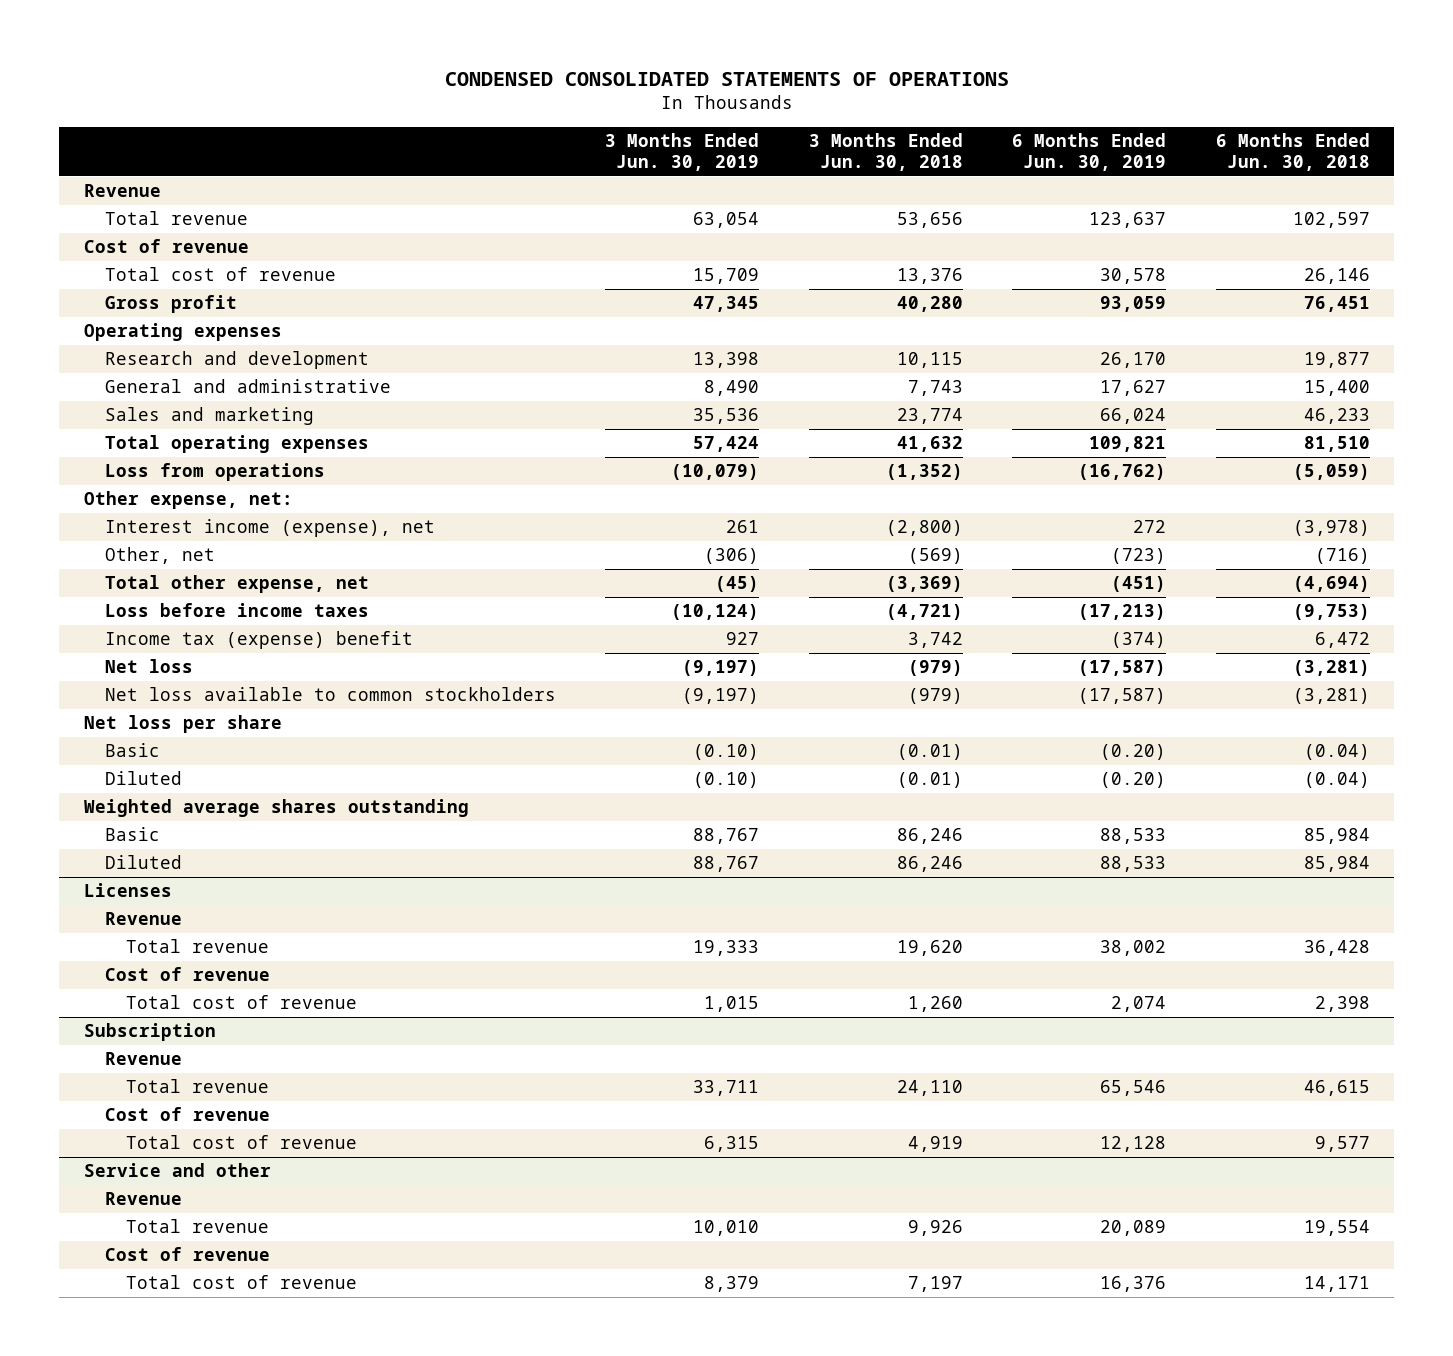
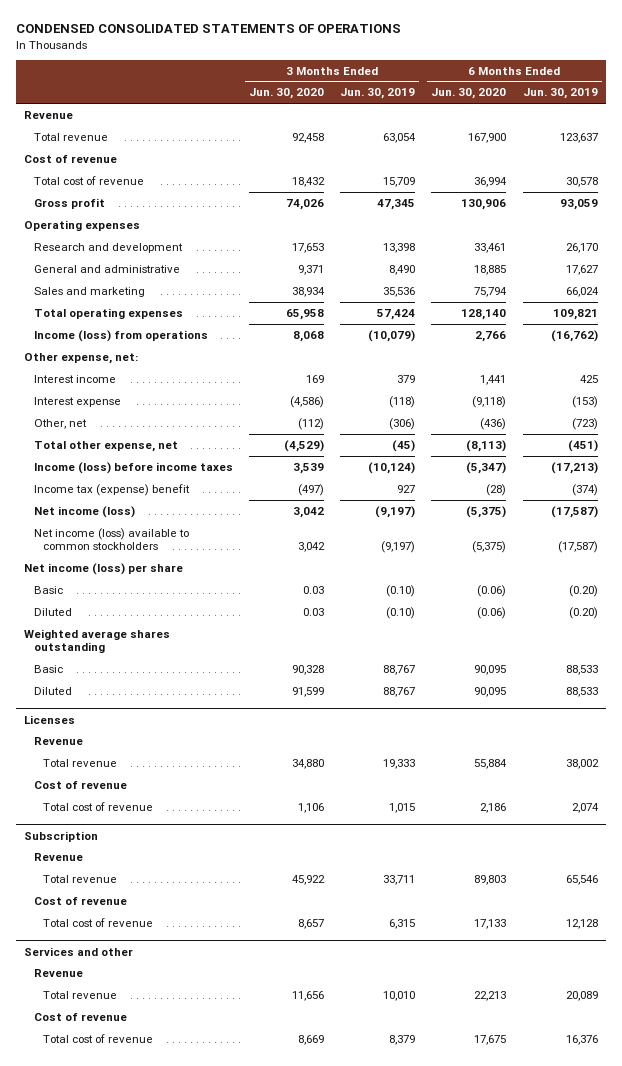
- | 3 Months Ended Jun. 30, 2019 | 3 Months Ended Jun. 30, 2018 | 6 Months Ended Jun. 30, 2019 | 6 Months Ended Jun. 30, 2018
+ | 3 Months Ended Jun. 30, 2020 | 3 Months Ended Jun. 30, 2019 | 6 Months Ended Jun. 30, 2020 | 6 Months Ended Jun. 30, 2019
- Loss from operations | (10,079) | (1,352) | (16,762) | (5,059)
+ Income (loss) from operations | 8,068 | (10,079) | 2,766 | (16,762)
- Interest income (expense), net | 261 | (2,800) | 272 | (3,978)
+ Interest income | 169 | 379 | 1,441 | 425
+ Interest expense | (4,586) | (118) | (9,118) | (153)
- Loss before income taxes | (10,124) | (4,721) | (17,213) | (9,753)
+ Income (loss) before income taxes | 3,539 | (10,124) | (5,347) | (17,213)
- Net loss | (9,197) | (979) | (17,587) | (3,281)
- Net loss available to common stockholders | (9,197) | (979) | (17,587) | (3,281)
- Net loss per share
+ Net income (loss) | 3,042 | (9,197) | (5,375) | (17,587)
+ Net income (loss) available to common stockholders | 3,042 | (9,197) | (5,375) | (17,587)
+ Net income (loss) per share
- Service and other
+ Services and other

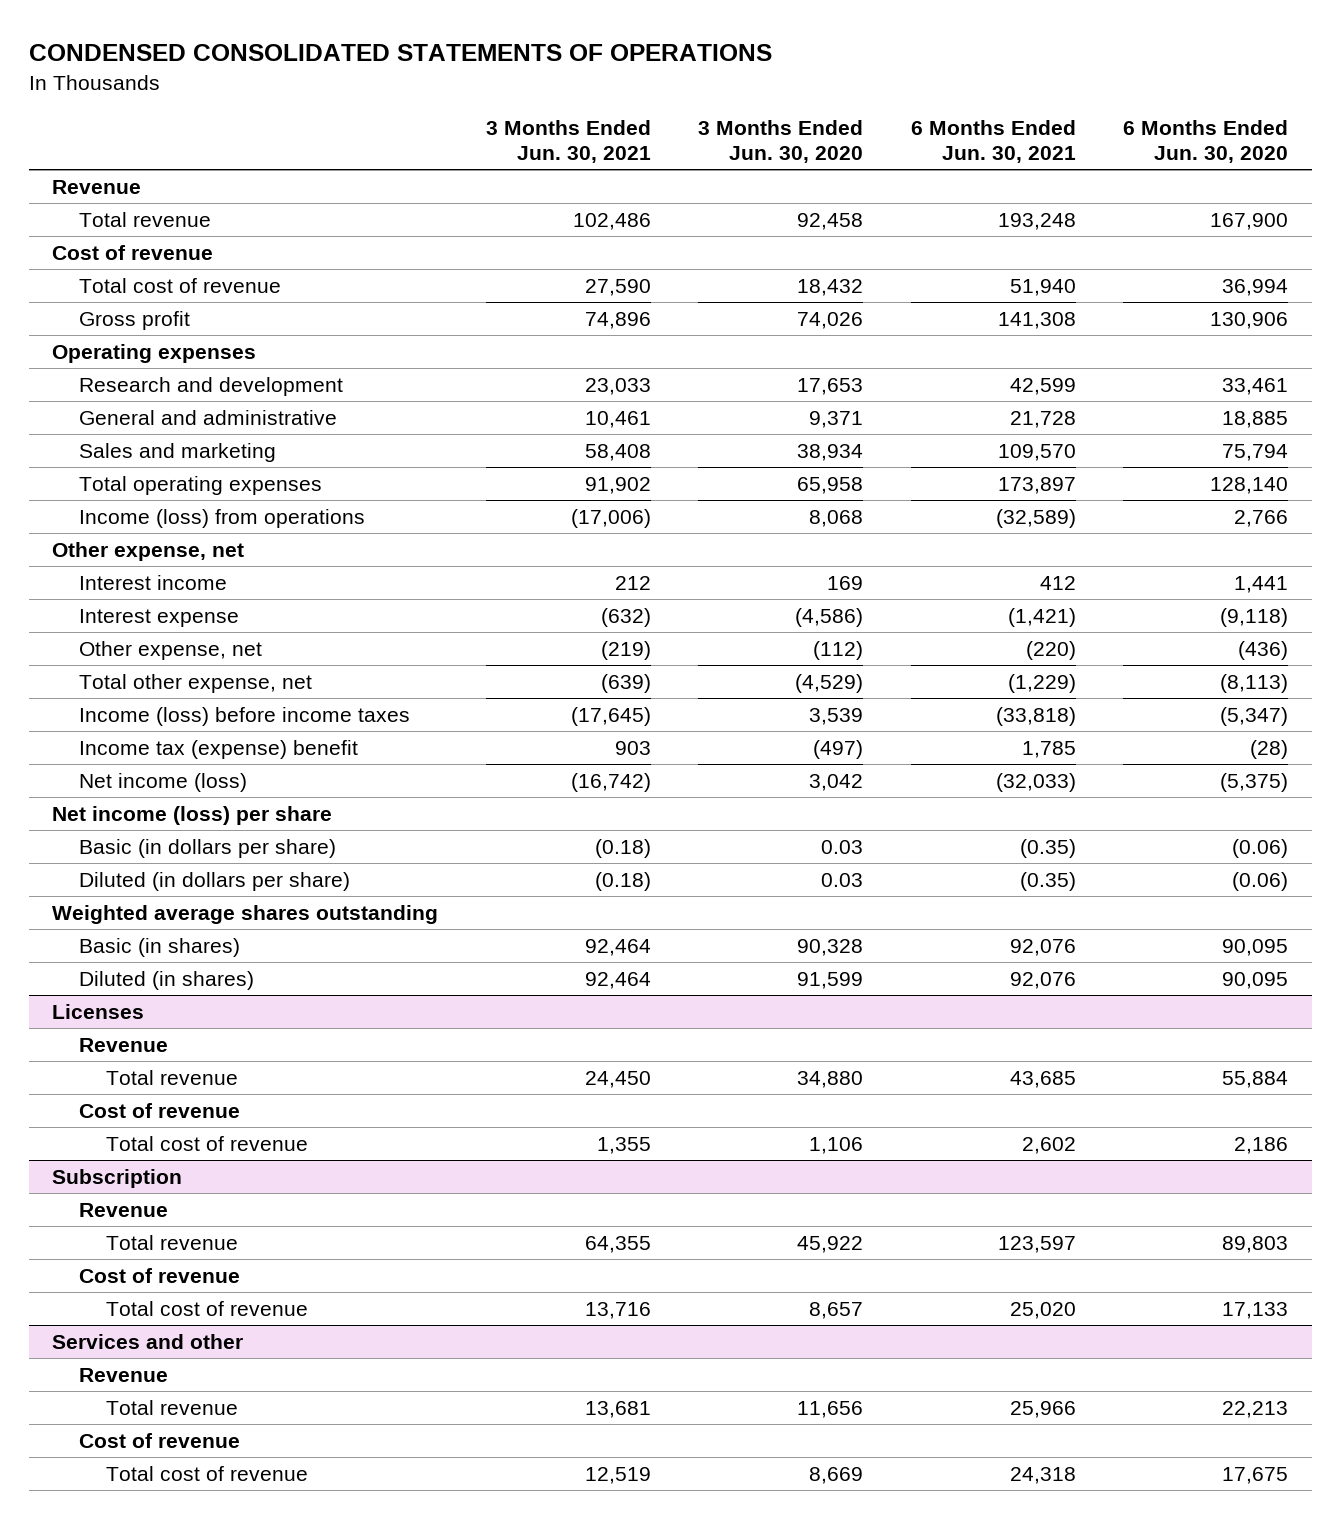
- | 3 Months Ended Jun. 30, 2020 | 3 Months Ended Jun. 30, 2019 | 6 Months Ended Jun. 30, 2020 | 6 Months Ended Jun. 30, 2019
+ | 3 Months Ended Jun. 30, 2021 | 3 Months Ended Jun. 30, 2020 | 6 Months Ended Jun. 30, 2021 | 6 Months Ended Jun. 30, 2020
- Other expense, net:
+ Other expense, net
- Other, net | (112) | (306) | (436) | (723)
+ Other expense, net | (219) | (112) | (220) | (436)
- Net income (loss) available to common stockholders | 3,042 | (9,197) | (5,375) | (17,587)
- Basic | 0.03 | (0.10) | (0.06) | (0.20)
- Diluted | 0.03 | (0.10) | (0.06) | (0.20)
+ Basic (in dollars per share) | (0.18) | 0.03 | (0.35) | (0.06)
+ Diluted (in dollars per share) | (0.18) | 0.03 | (0.35) | (0.06)
- Basic | 90,328 | 88,767 | 90,095 | 88,533
- Diluted | 91,599 | 88,767 | 90,095 | 88,533
+ Basic (in shares) | 92,464 | 90,328 | 92,076 | 90,095
+ Diluted (in shares) | 92,464 | 91,599 | 92,076 | 90,095

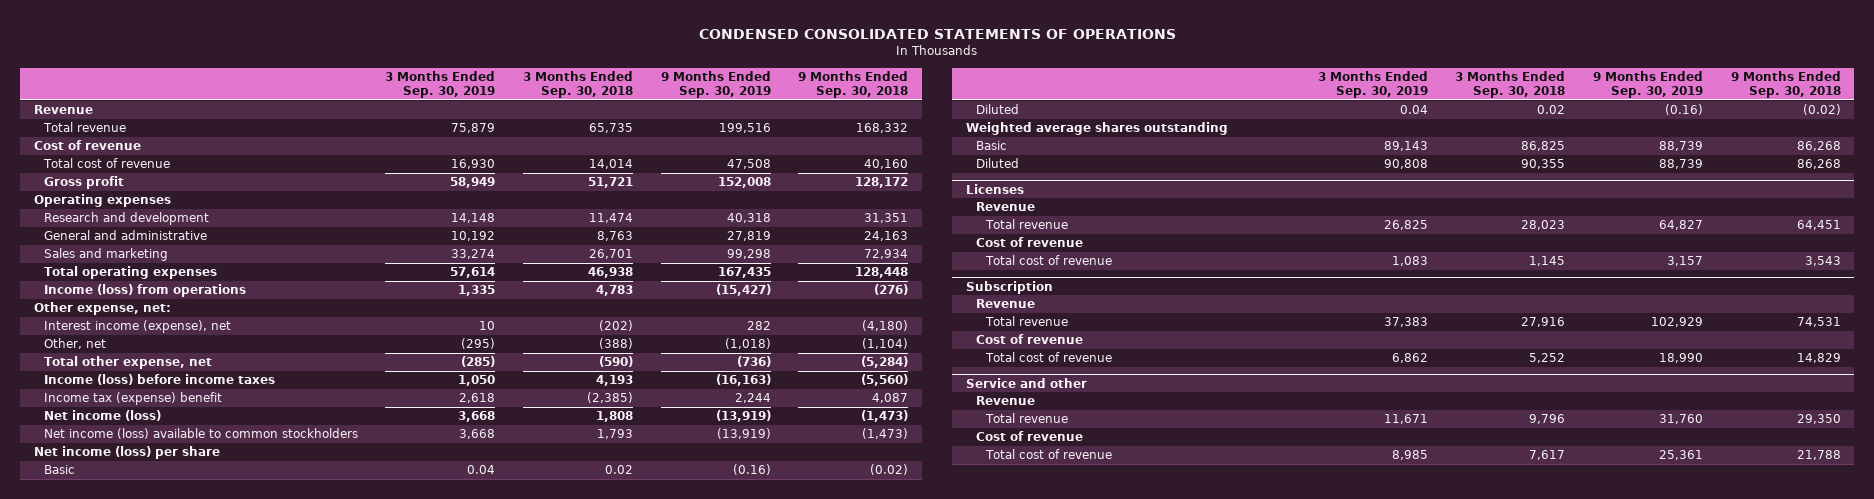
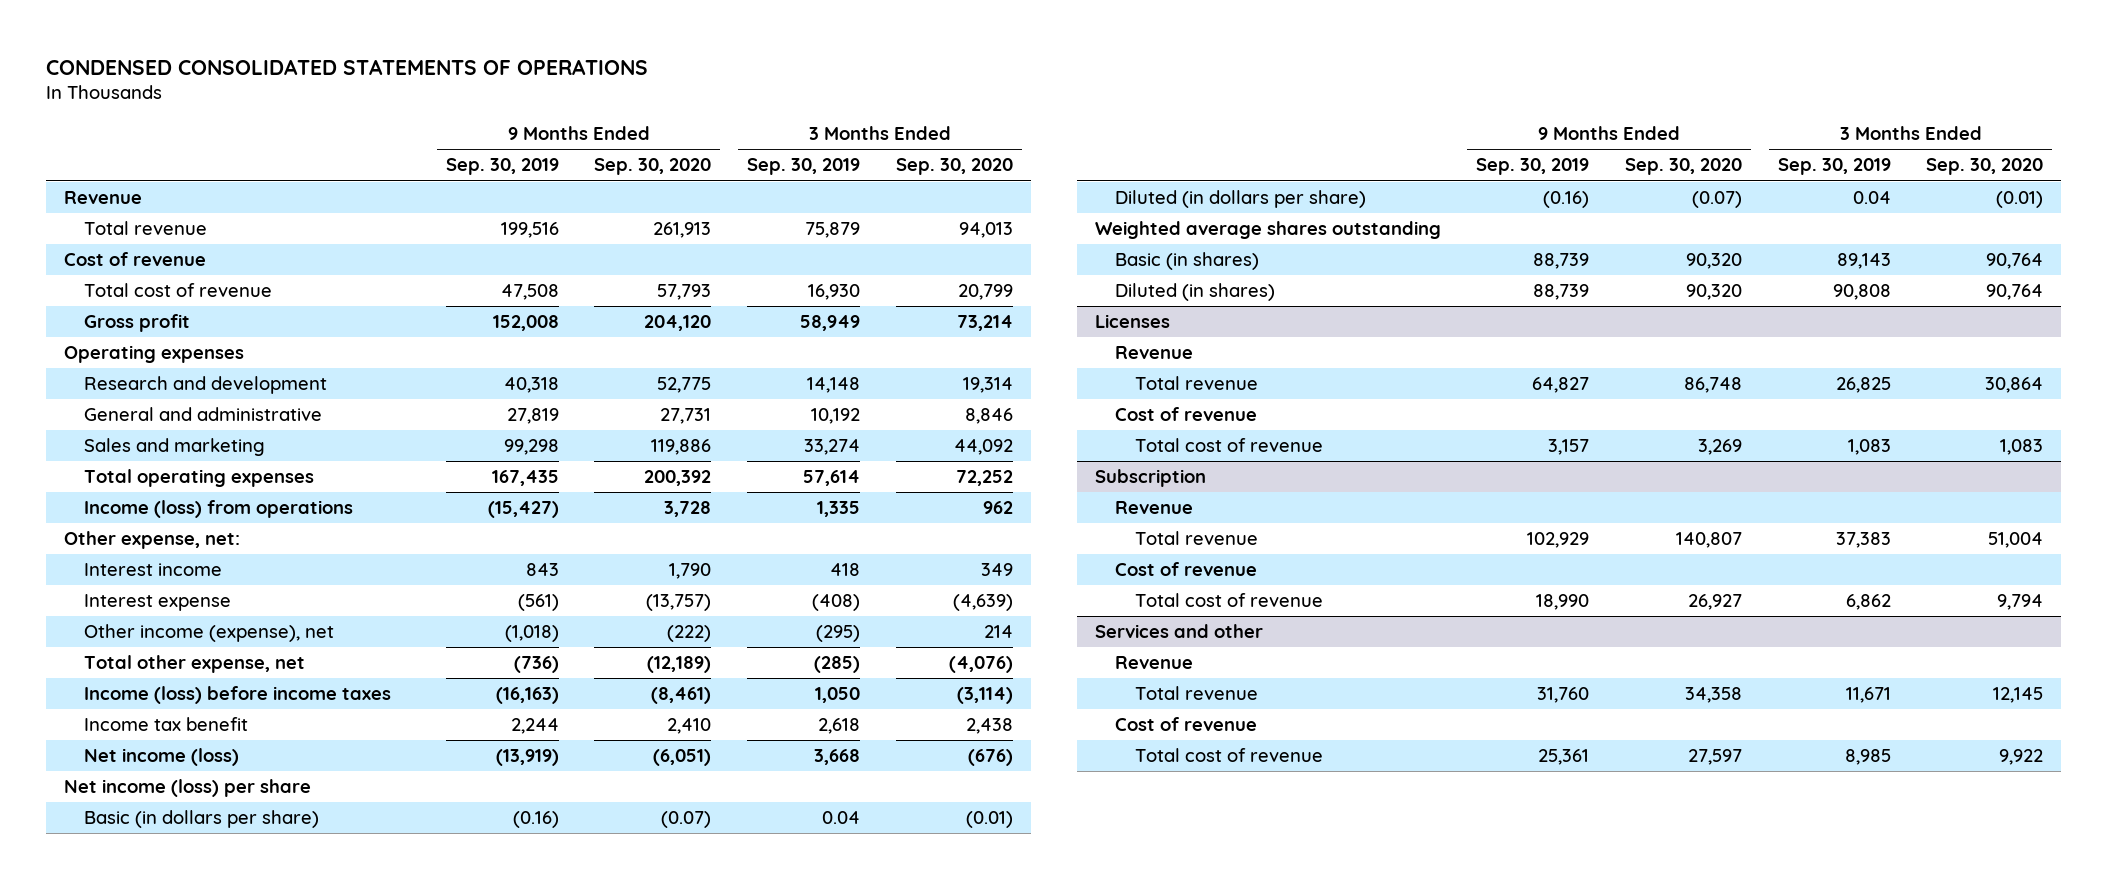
- | 3 Months Ended Sep. 30, 2019 | 3 Months Ended Sep. 30, 2018 | 9 Months Ended Sep. 30, 2019 | 9 Months Ended Sep. 30, 2018
+ | 9 Months Ended Sep. 30, 2019 | 9 Months Ended Sep. 30, 2020 | 3 Months Ended Sep. 30, 2019 | 3 Months Ended Sep. 30, 2020
- Interest income (expense), net | 10 | (202) | 282 | (4,180)
- Other, net | (295) | (388) | (1,018) | (1,104)
+ Interest income | 843 | 1,790 | 418 | 349
+ Interest expense | (561) | (13,757) | (408) | (4,639)
+ Other income (expense), net | (1,018) | (222) | (295) | 214
- Income tax (expense) benefit | 2,618 | (2,385) | 2,244 | 4,087
+ Income tax benefit | 2,244 | 2,410 | 2,618 | 2,438
- Net income (loss) available to common stockholders | 3,668 | 1,793 | (13,919) | (1,473)
- Basic | 0.04 | 0.02 | (0.16) | (0.02)
- Diluted | 0.04 | 0.02 | (0.16) | (0.02)
+ Basic (in dollars per share) | (0.16) | (0.07) | 0.04 | (0.01)
+ Diluted (in dollars per share) | (0.16) | (0.07) | 0.04 | (0.01)
- Basic | 89,143 | 86,825 | 88,739 | 86,268
- Diluted | 90,808 | 90,355 | 88,739 | 86,268
+ Basic (in shares) | 88,739 | 90,320 | 89,143 | 90,764
+ Diluted (in shares) | 88,739 | 90,320 | 90,808 | 90,764
- Service and other
+ Services and other

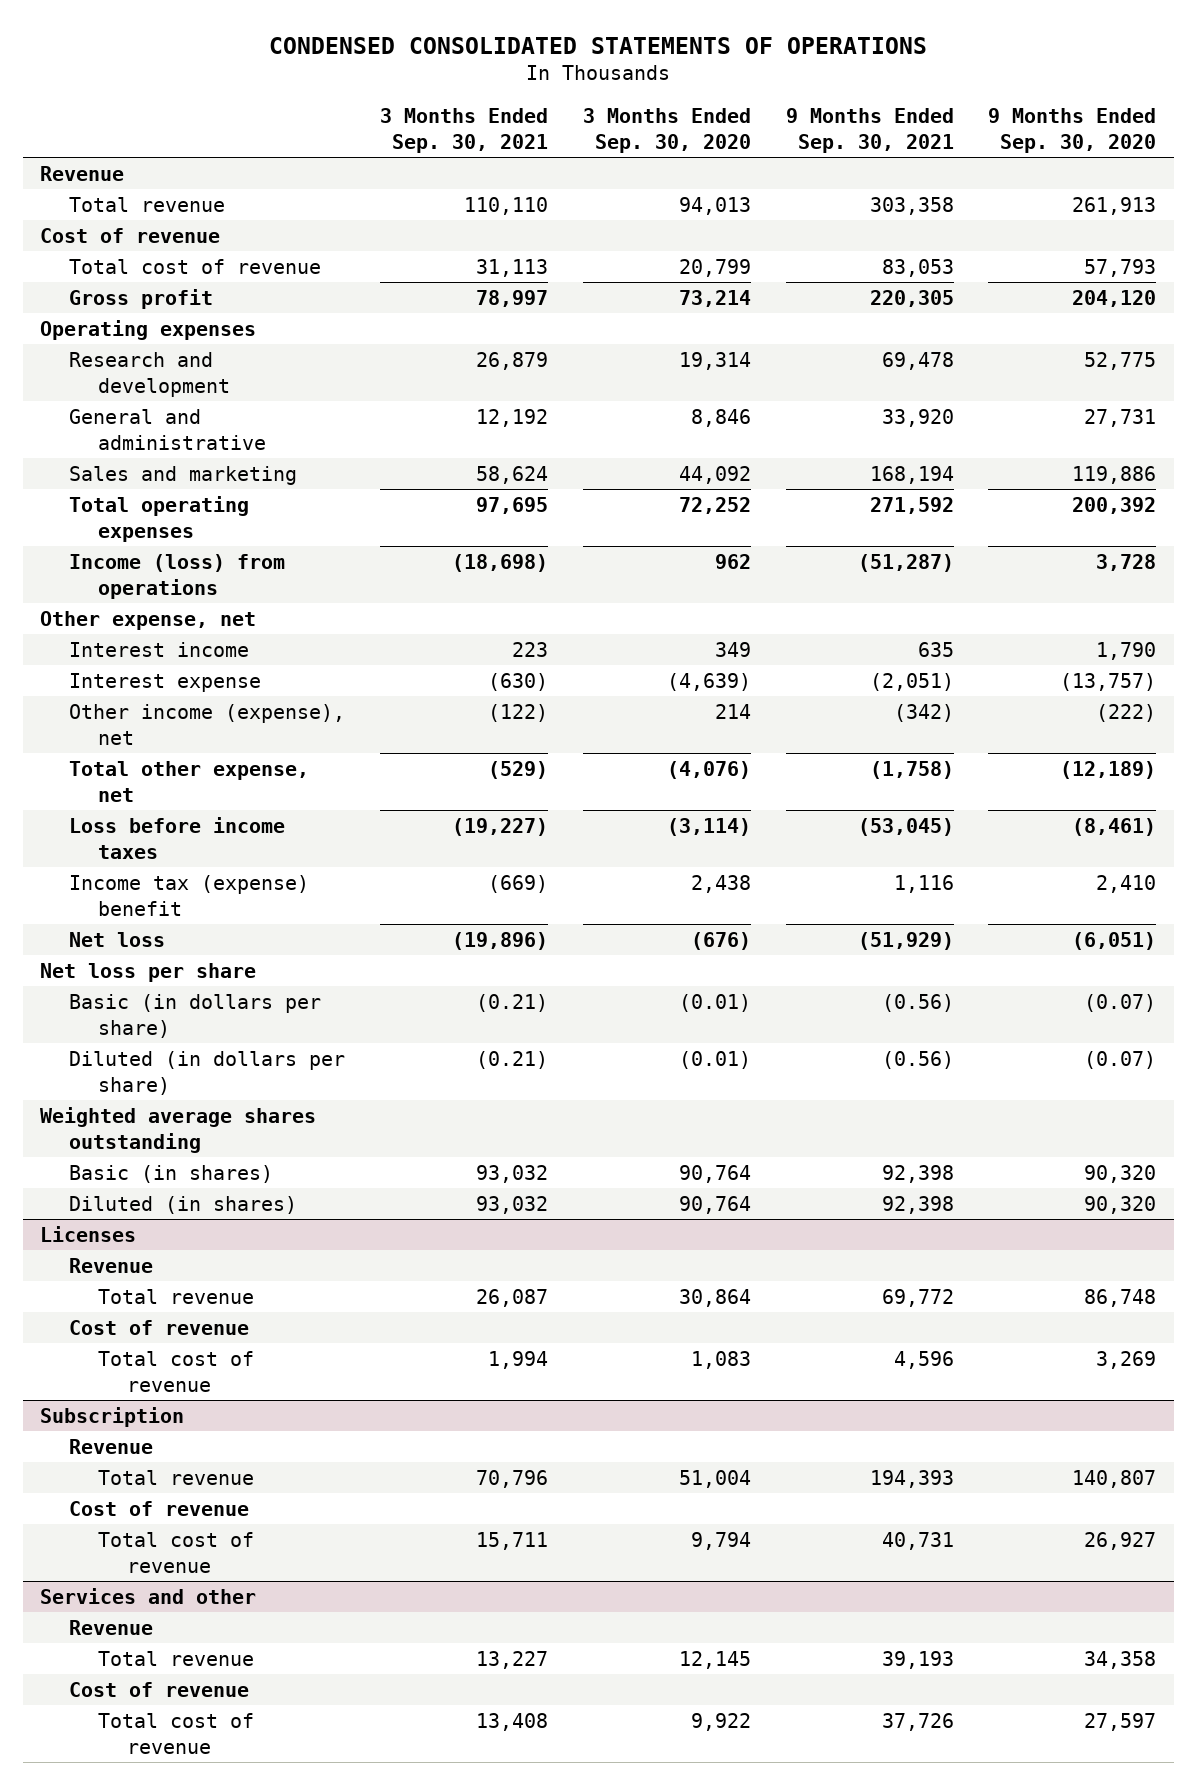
- | 9 Months Ended Sep. 30, 2019 | 9 Months Ended Sep. 30, 2020 | 3 Months Ended Sep. 30, 2019 | 3 Months Ended Sep. 30, 2020
+ | 3 Months Ended Sep. 30, 2021 | 3 Months Ended Sep. 30, 2020 | 9 Months Ended Sep. 30, 2021 | 9 Months Ended Sep. 30, 2020
- Other expense, net:
+ Other expense, net
- Income (loss) before income taxes | (16,163) | (8,461) | 1,050 | (3,114)
- Income tax benefit | 2,244 | 2,410 | 2,618 | 2,438
- Net income (loss) | (13,919) | (6,051) | 3,668 | (676)
- Net income (loss) per share
+ Loss before income taxes | (19,227) | (3,114) | (53,045) | (8,461)
+ Income tax (expense) benefit | (669) | 2,438 | 1,116 | 2,410
+ Net loss | (19,896) | (676) | (51,929) | (6,051)
+ Net loss per share

